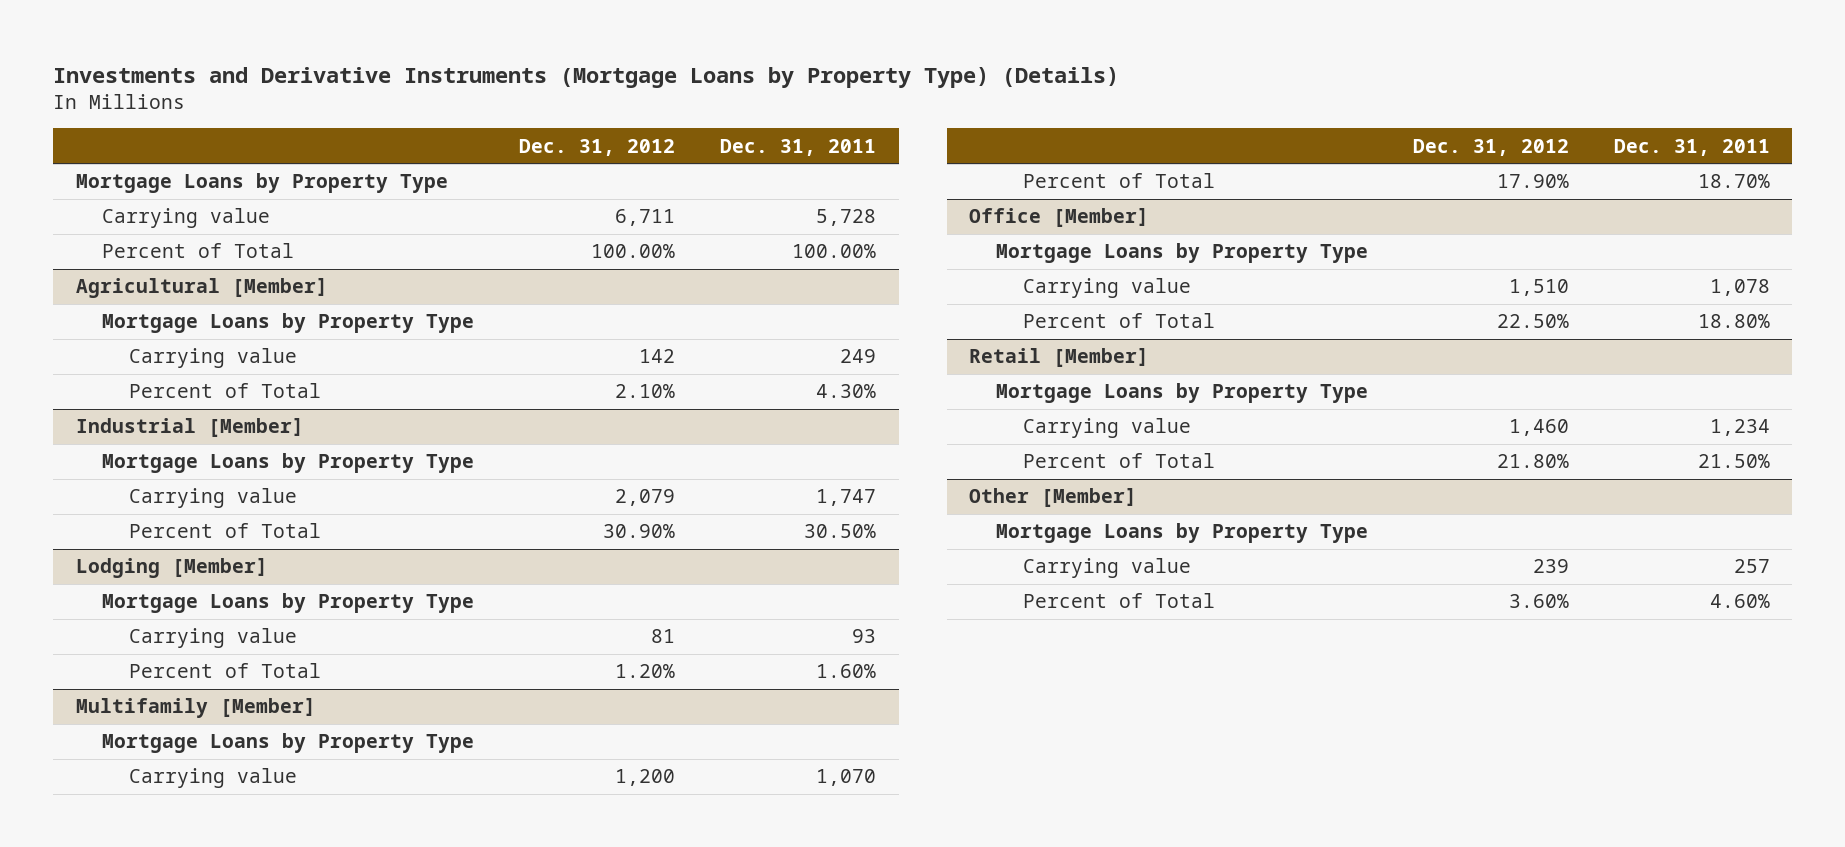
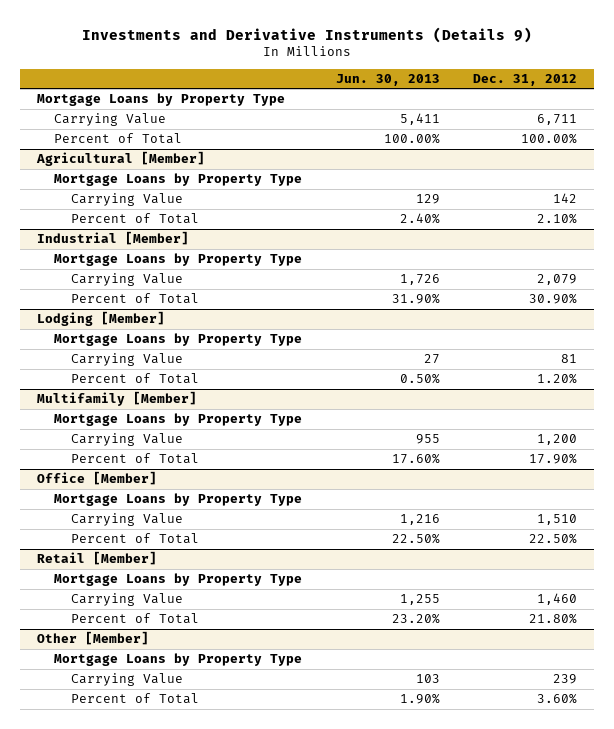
- Investments and Derivative Instruments (Mortgage Loans by Property Type) (Details)
+ Investments and Derivative Instruments (Details 9)
- | Dec. 31, 2012 | Dec. 31, 2011
+ | Jun. 30, 2013 | Dec. 31, 2012
- Carrying value | 6,711 | 5,728
+ Carrying Value | 5,411 | 6,711
@ Agricultural [Member]
- Carrying value | 142 | 249
+ Carrying Value | 129 | 142
@ Industrial [Member]
- Carrying value | 2,079 | 1,747
+ Carrying Value | 1,726 | 2,079
@ Lodging [Member]
- Carrying value | 81 | 93
+ Carrying Value | 27 | 81
@ Multifamily [Member]
- Carrying value | 1,200 | 1,070
+ Carrying Value | 955 | 1,200
@ Office [Member]
- Carrying value | 1,510 | 1,078
+ Carrying Value | 1,216 | 1,510
@ Retail [Member]
- Carrying value | 1,460 | 1,234
+ Carrying Value | 1,255 | 1,460
@ Other [Member]
- Carrying value | 239 | 257
+ Carrying Value | 103 | 239

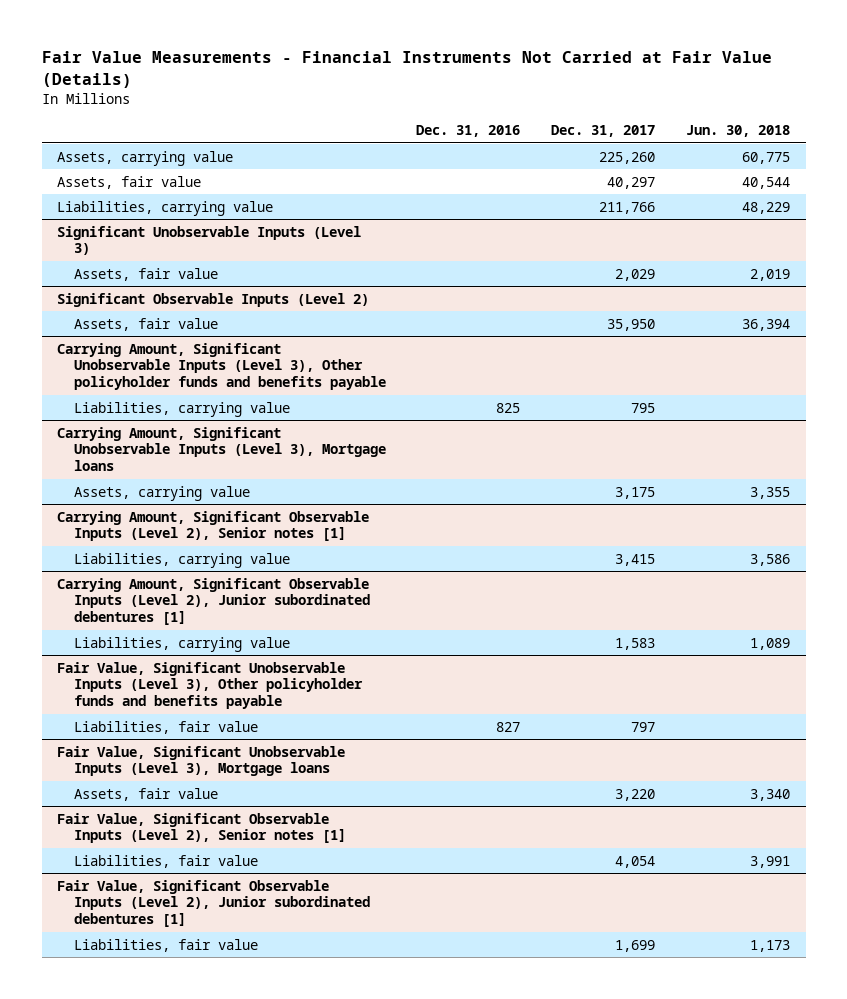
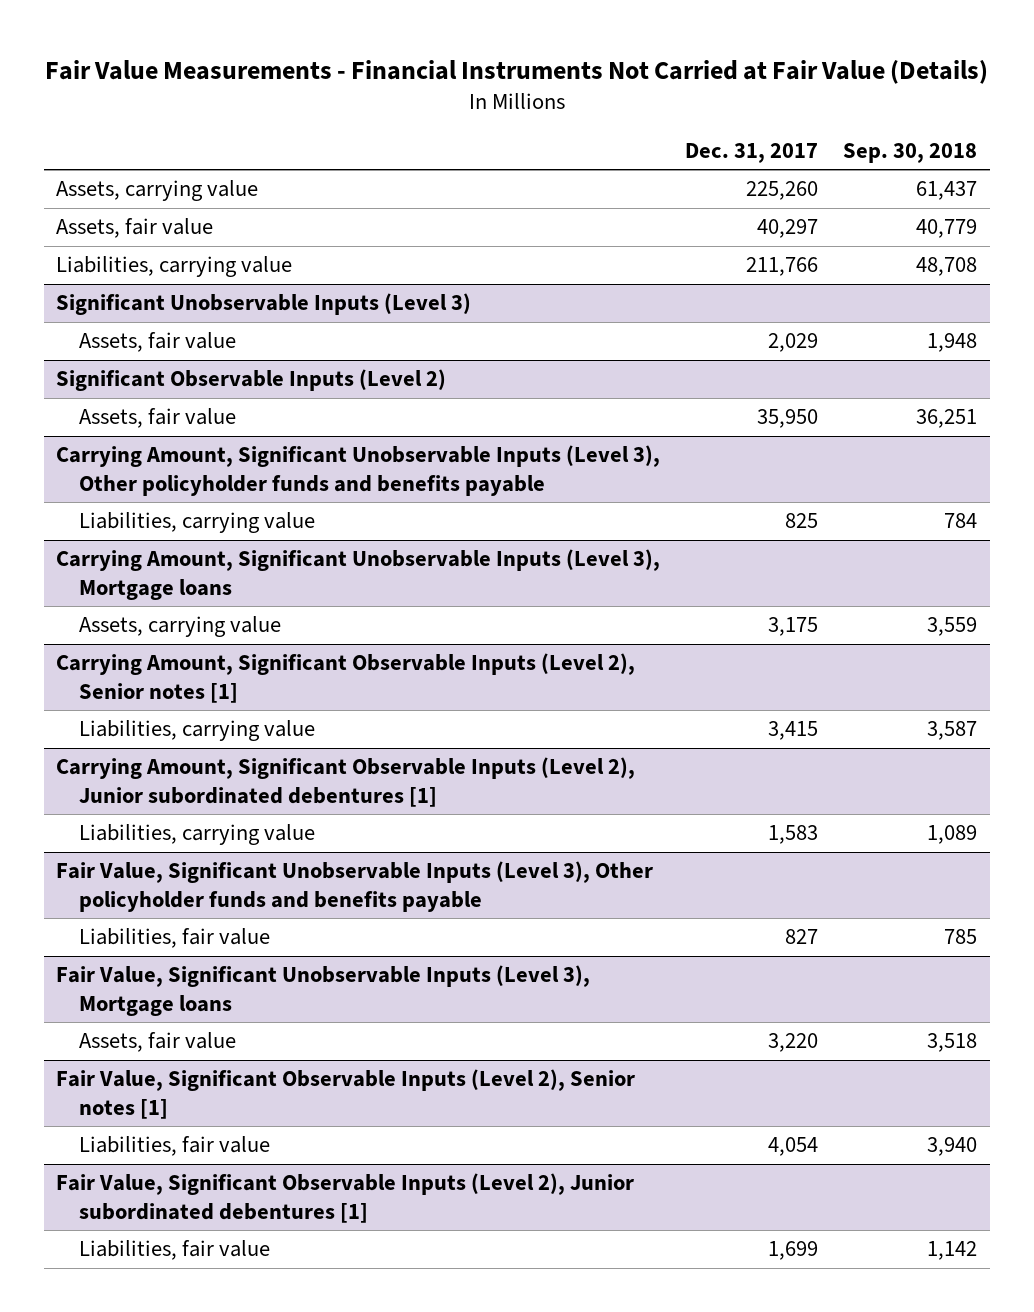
- | Dec. 31, 2016 | Dec. 31, 2017 | Jun. 30, 2018
+ | Dec. 31, 2017 | Sep. 30, 2018
@ Carrying Amount, Significant Unobservable Inputs (Level 3), Other policyholder funds and benefits payable
- Liabilities, carrying value | 825 | 795 |
+ Liabilities, carrying value | 825 | 784
@ Fair Value, Significant Unobservable Inputs (Level 3), Other policyholder funds and benefits payable
- Liabilities, fair value | 827 | 797 |
+ Liabilities, fair value | 827 | 785

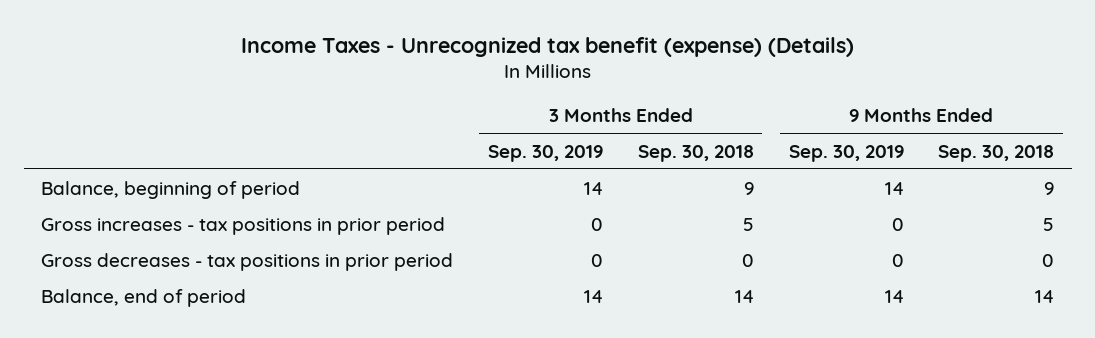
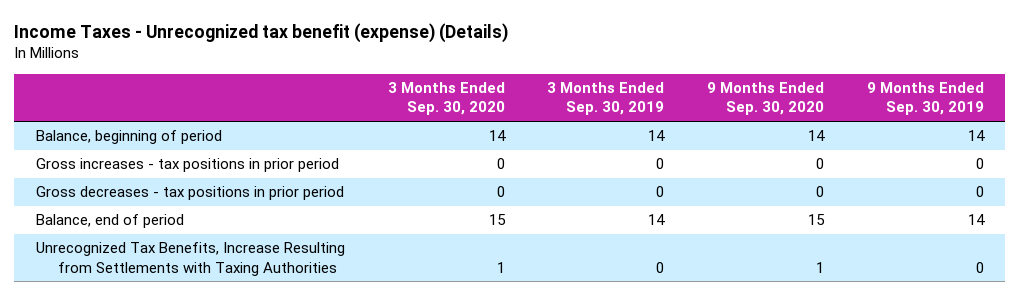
- | 3 Months Ended Sep. 30, 2019 | 3 Months Ended Sep. 30, 2018 | 9 Months Ended Sep. 30, 2019 | 9 Months Ended Sep. 30, 2018
+ | 3 Months Ended Sep. 30, 2020 | 3 Months Ended Sep. 30, 2019 | 9 Months Ended Sep. 30, 2020 | 9 Months Ended Sep. 30, 2019
+ Unrecognized Tax Benefits, Increase Resulting from Settlements with Taxing Authorities | 1 | 0 | 1 | 0

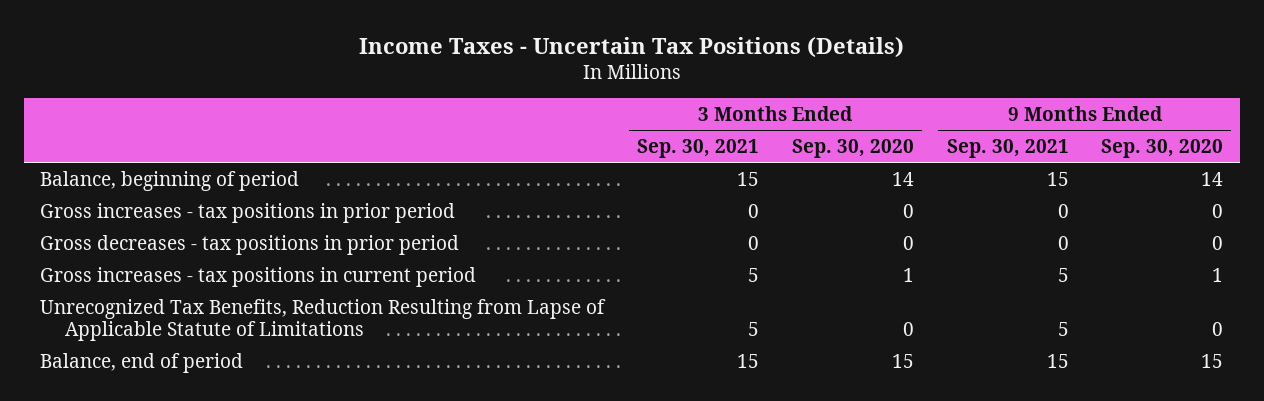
- Income Taxes - Unrecognized tax benefit (expense) (Details)
+ Income Taxes - Uncertain Tax Positions (Details)
- | 3 Months Ended Sep. 30, 2020 | 3 Months Ended Sep. 30, 2019 | 9 Months Ended Sep. 30, 2020 | 9 Months Ended Sep. 30, 2019
+ | 3 Months Ended Sep. 30, 2021 | 3 Months Ended Sep. 30, 2020 | 9 Months Ended Sep. 30, 2021 | 9 Months Ended Sep. 30, 2020
+ Gross increases - tax positions in current period | 5 | 1 | 5 | 1
+ Unrecognized Tax Benefits, Reduction Resulting from Lapse of Applicable Statute of Limitations | 5 | 0 | 5 | 0
- Unrecognized Tax Benefits, Increase Resulting from Settlements with Taxing Authorities | 1 | 0 | 1 | 0

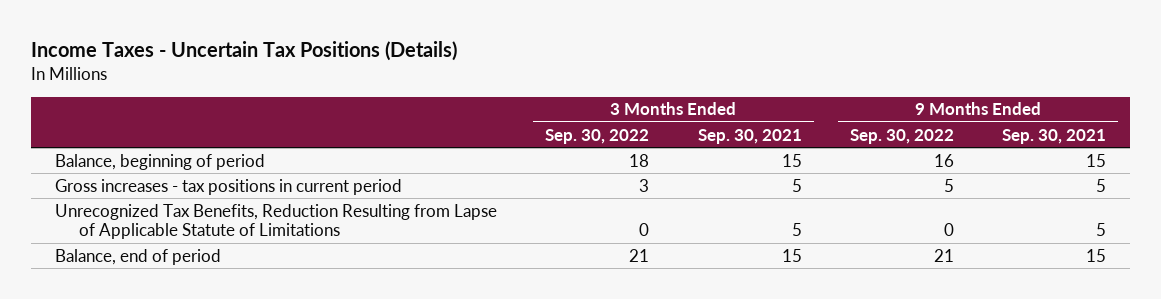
- | 3 Months Ended Sep. 30, 2021 | 3 Months Ended Sep. 30, 2020 | 9 Months Ended Sep. 30, 2021 | 9 Months Ended Sep. 30, 2020
+ | 3 Months Ended Sep. 30, 2022 | 3 Months Ended Sep. 30, 2021 | 9 Months Ended Sep. 30, 2022 | 9 Months Ended Sep. 30, 2021
- Gross increases - tax positions in prior period | 0 | 0 | 0 | 0
- Gross decreases - tax positions in prior period | 0 | 0 | 0 | 0

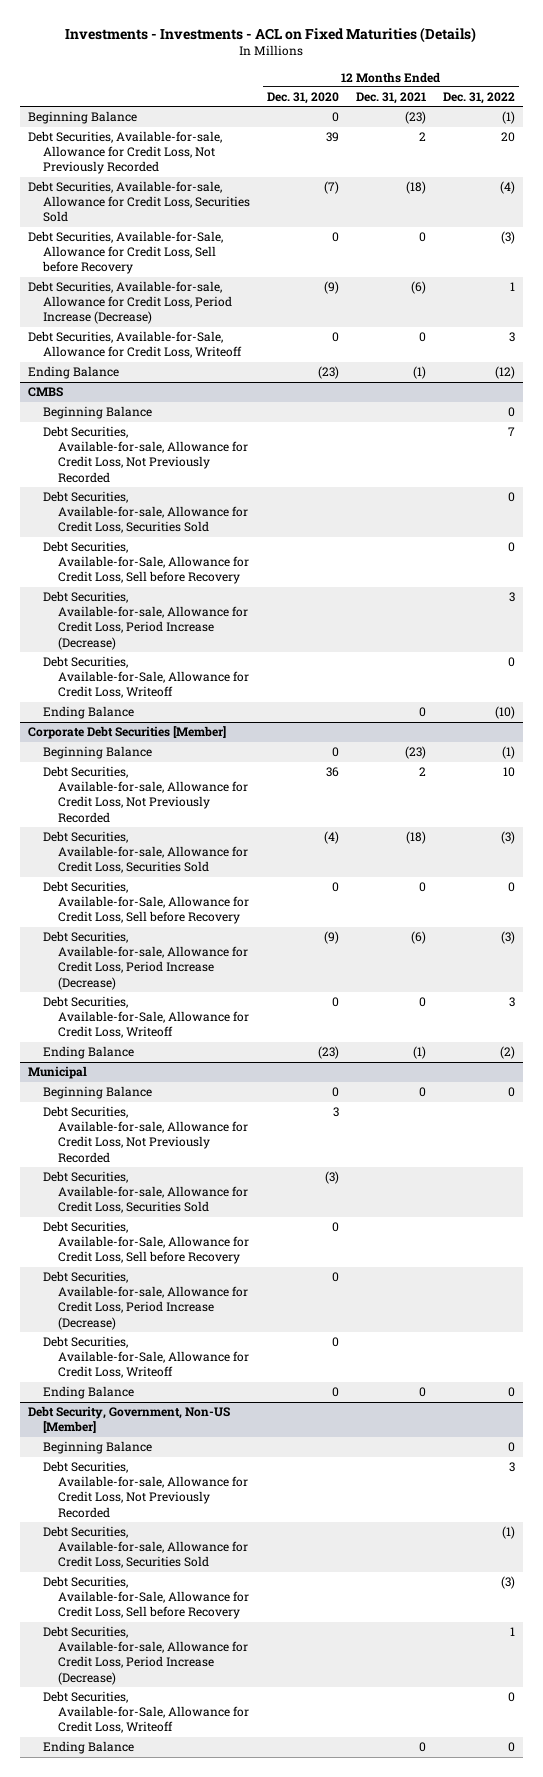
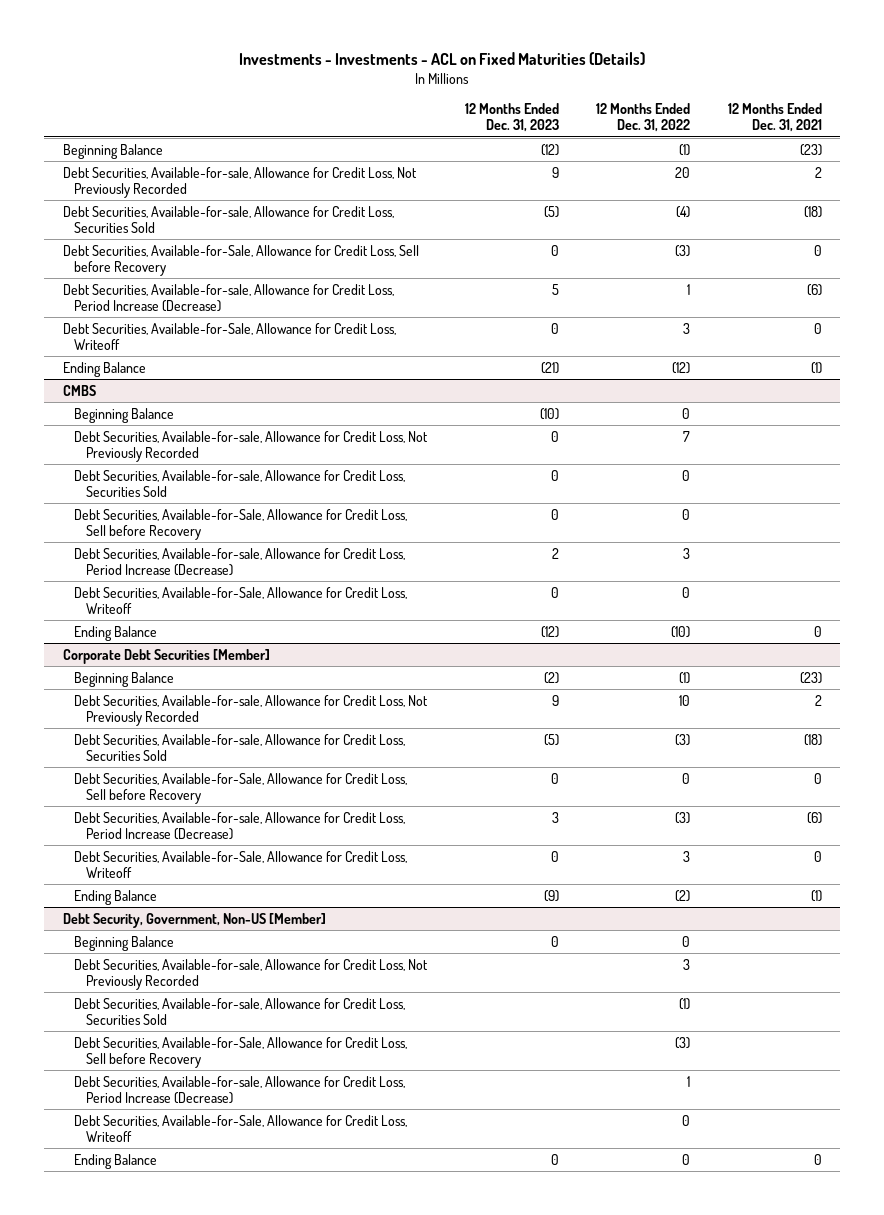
- | 12 Months Ended Dec. 31, 2020 | 12 Months Ended Dec. 31, 2021 | 12 Months Ended Dec. 31, 2022
+ | 12 Months Ended Dec. 31, 2023 | 12 Months Ended Dec. 31, 2022 | 12 Months Ended Dec. 31, 2021
- Municipal
- Beginning Balance | 0 | 0 | 0
- Debt Securities, Available-for-sale, Allowance for Credit Loss, Not Previously Recorded | 3 | |
- Debt Securities, Available-for-sale, Allowance for Credit Loss, Securities Sold | (3) | |
- Debt Securities, Available-for-Sale, Allowance for Credit Loss, Sell before Recovery | 0 | |
- Debt Securities, Available-for-sale, Allowance for Credit Loss, Period Increase (Decrease) | 0 | |
- Debt Securities, Available-for-Sale, Allowance for Credit Loss, Writeoff | 0 | |
- Ending Balance | 0 | 0 | 0

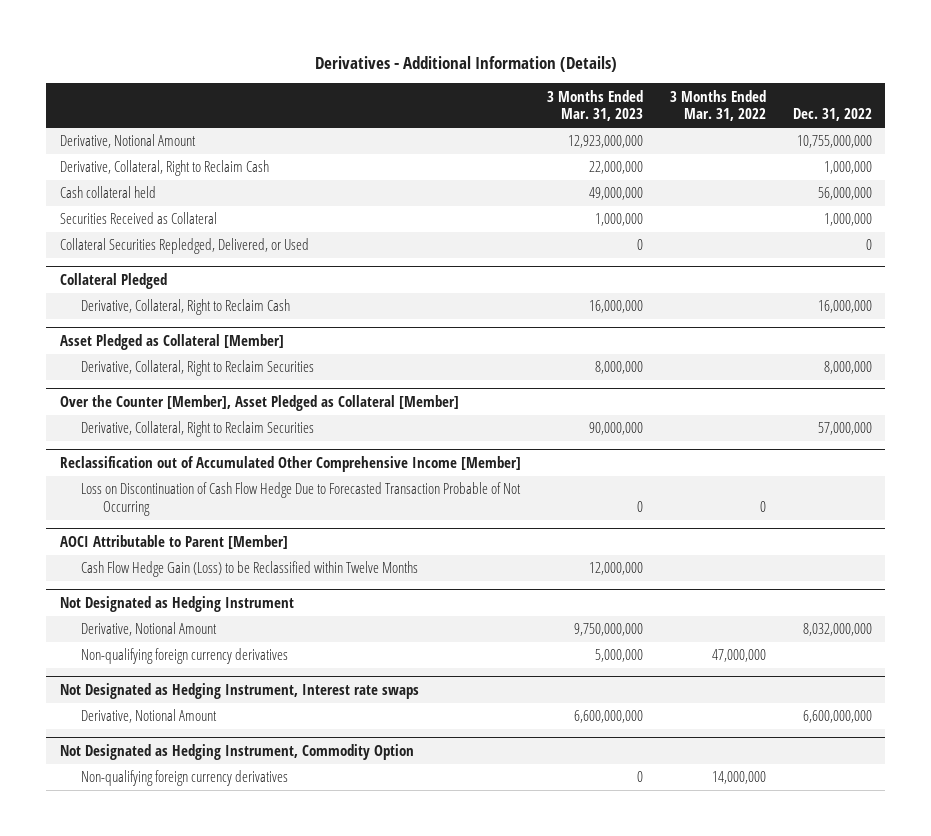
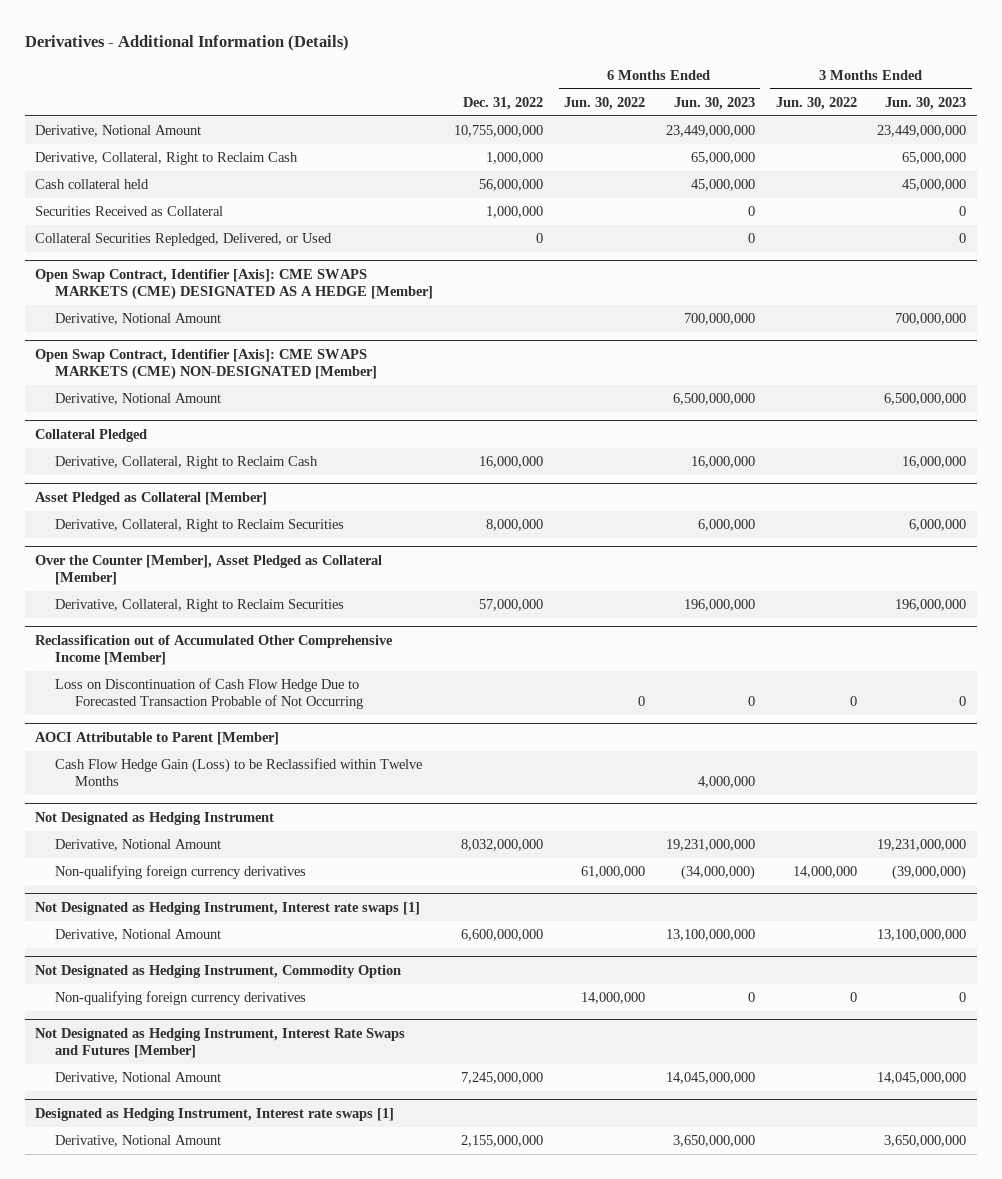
- | 3 Months Ended Mar. 31, 2023 | 3 Months Ended Mar. 31, 2022 | Dec. 31, 2022
+ | Dec. 31, 2022 | 6 Months Ended Jun. 30, 2022 | 6 Months Ended Jun. 30, 2023 | 3 Months Ended Jun. 30, 2022 | 3 Months Ended Jun. 30, 2023
+ Open Swap Contract, Identifier [Axis]: CME SWAPS MARKETS (CME) DESIGNATED AS A HEDGE [Member]
+ Derivative, Notional Amount | | | 700,000,000 | | 700,000,000
+ Open Swap Contract, Identifier [Axis]: CME SWAPS MARKETS (CME) NON-DESIGNATED [Member]
+ Derivative, Notional Amount | | | 6,500,000,000 | | 6,500,000,000
- Not Designated as Hedging Instrument, Interest rate swaps
+ Not Designated as Hedging Instrument, Interest rate swaps [1]
+ Not Designated as Hedging Instrument, Interest Rate Swaps and Futures [Member]
+ Derivative, Notional Amount | 7,245,000,000 | | 14,045,000,000 | | 14,045,000,000
+ Designated as Hedging Instrument, Interest rate swaps [1]
+ Derivative, Notional Amount | 2,155,000,000 | | 3,650,000,000 | | 3,650,000,000

